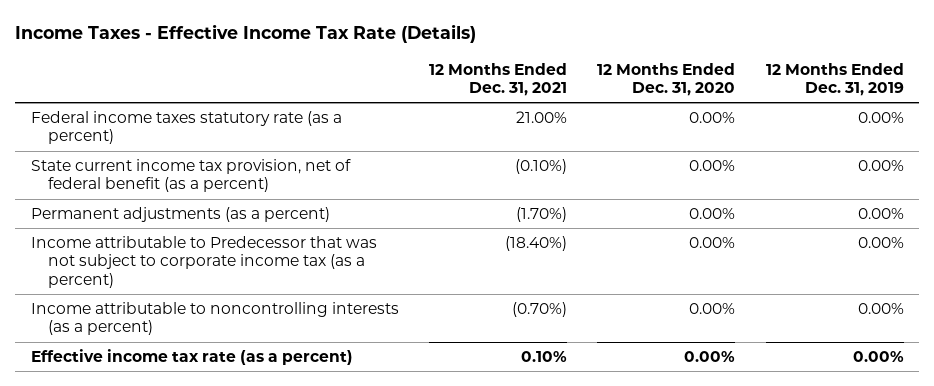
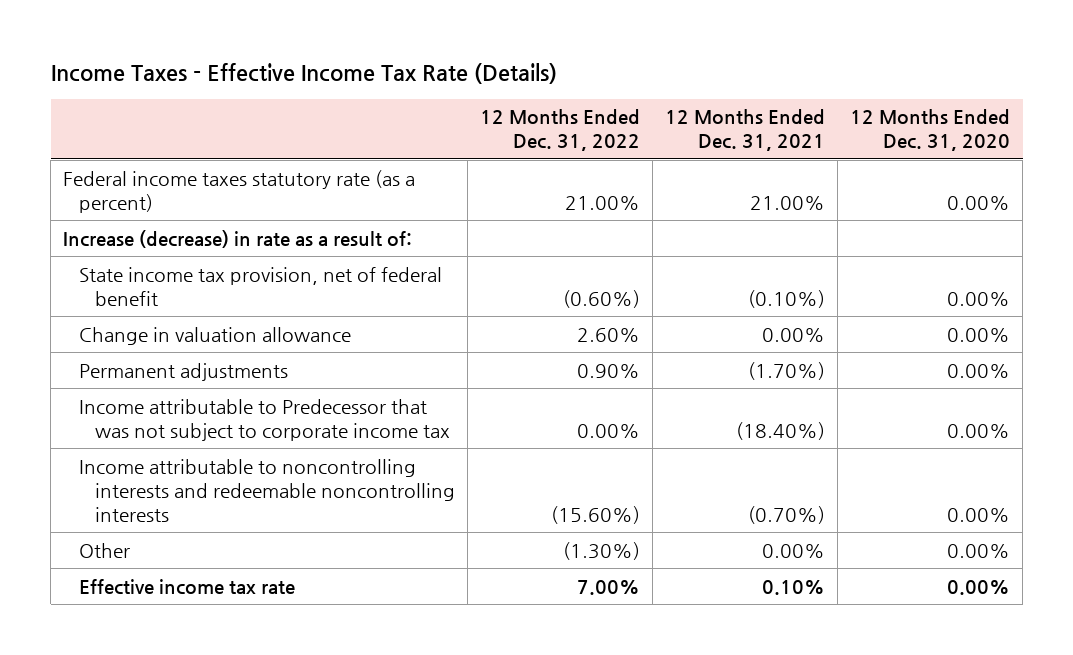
- | 12 Months Ended Dec. 31, 2021 | 12 Months Ended Dec. 31, 2020 | 12 Months Ended Dec. 31, 2019
+ | 12 Months Ended Dec. 31, 2022 | 12 Months Ended Dec. 31, 2021 | 12 Months Ended Dec. 31, 2020
- State current income tax provision, net of federal benefit (as a percent) | (0.10%) | 0.00% | 0.00%
- Permanent adjustments (as a percent) | (1.70%) | 0.00% | 0.00%
- Income attributable to Predecessor that was not subject to corporate income tax (as a percent) | (18.40%) | 0.00% | 0.00%
- Income attributable to noncontrolling interests (as a percent) | (0.70%) | 0.00% | 0.00%
- Effective income tax rate (as a percent) | 0.10% | 0.00% | 0.00%
+ Increase (decrease) in rate as a result of:
+ State income tax provision, net of federal benefit | (0.60%) | (0.10%) | 0.00%
+ Change in valuation allowance | 2.60% | 0.00% | 0.00%
+ Permanent adjustments | 0.90% | (1.70%) | 0.00%
+ Income attributable to Predecessor that was not subject to corporate income tax | 0.00% | (18.40%) | 0.00%
+ Income attributable to noncontrolling interests and redeemable noncontrolling interests | (15.60%) | (0.70%) | 0.00%
+ Other | (1.30%) | 0.00% | 0.00%
+ Effective income tax rate | 7.00% | 0.10% | 0.00%

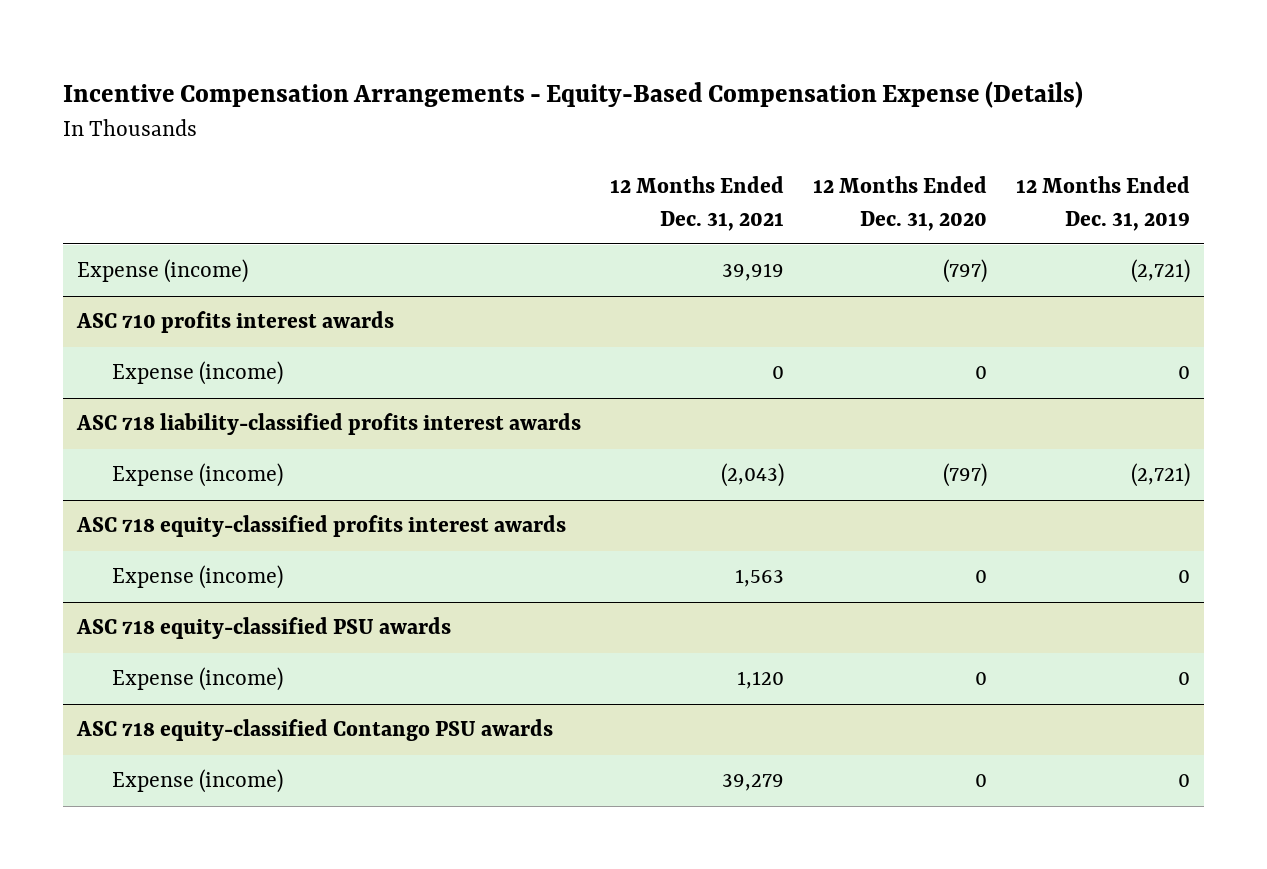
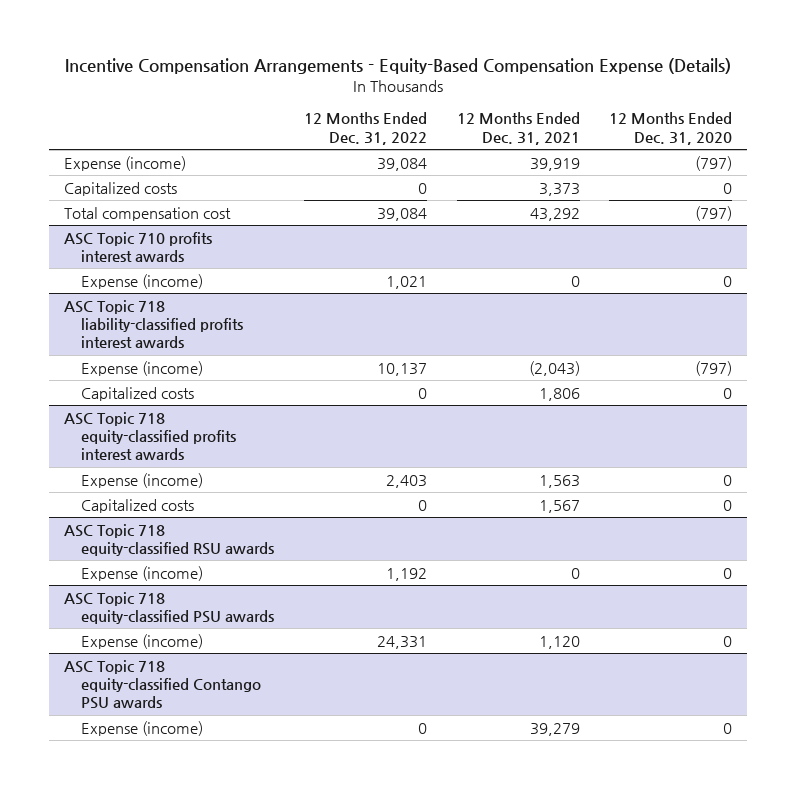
- | 12 Months Ended Dec. 31, 2021 | 12 Months Ended Dec. 31, 2020 | 12 Months Ended Dec. 31, 2019
+ | 12 Months Ended Dec. 31, 2022 | 12 Months Ended Dec. 31, 2021 | 12 Months Ended Dec. 31, 2020
- ASC 710 profits interest awards
+ Capitalized costs | 0 | 3,373 | 0
+ Total compensation cost | 39,084 | 43,292 | (797)
+ ASC Topic 710 profits interest awards
- ASC 718 liability-classified profits interest awards
+ ASC Topic 718 liability-classified profits interest awards
- ASC 718 equity-classified profits interest awards
+ Capitalized costs | 0 | 1,806 | 0
+ ASC Topic 718 equity-classified profits interest awards
- ASC 718 equity-classified PSU awards
+ Capitalized costs | 0 | 1,567 | 0
+ ASC Topic 718 equity-classified RSU awards
+ Expense (income) | 1,192 | 0 | 0
+ ASC Topic 718 equity-classified PSU awards
- ASC 718 equity-classified Contango PSU awards
+ ASC Topic 718 equity-classified Contango PSU awards

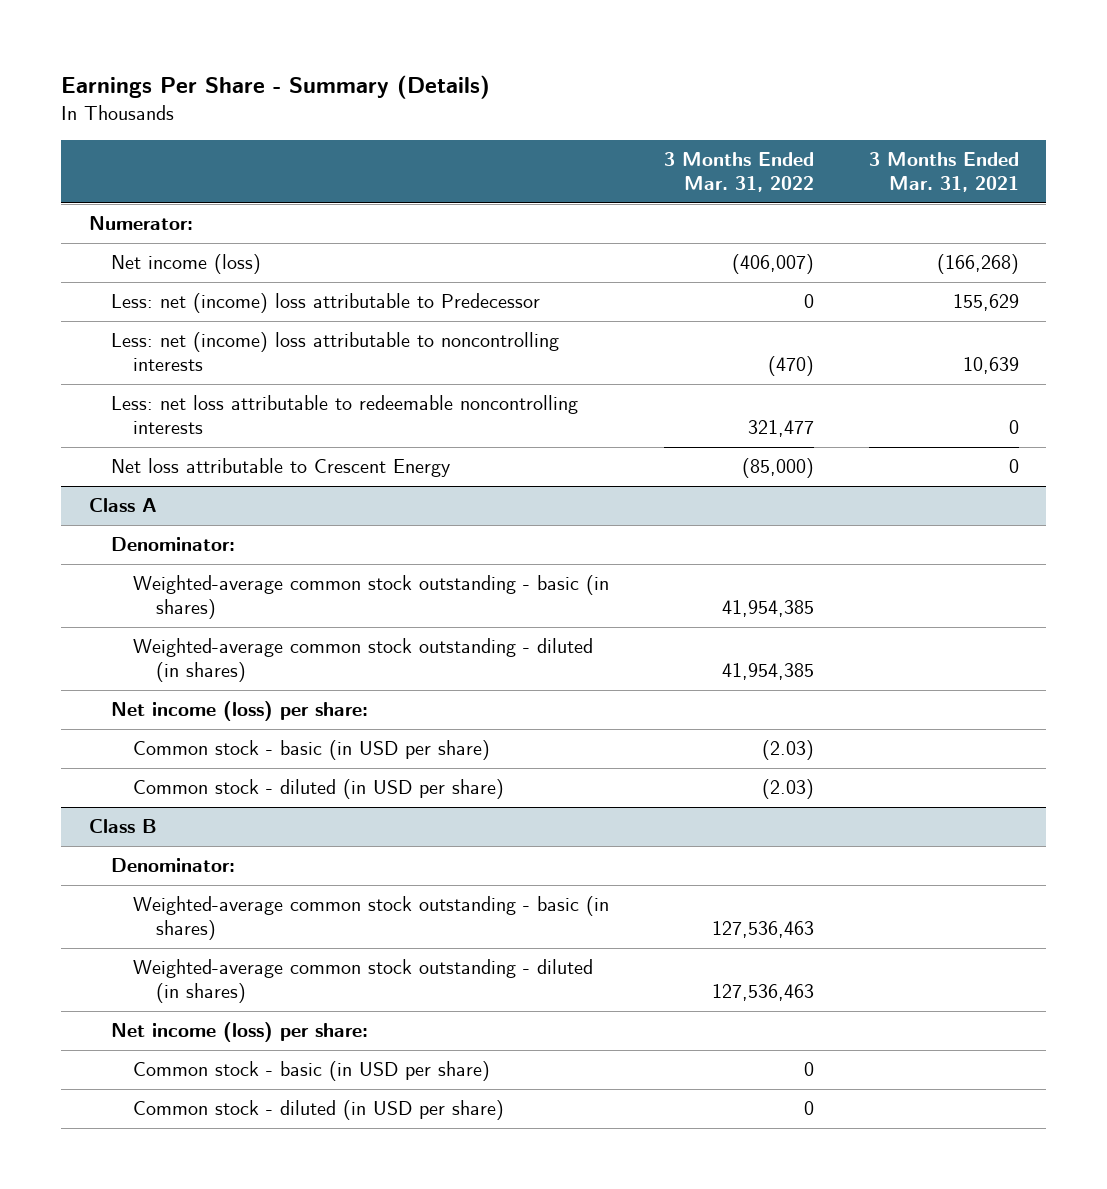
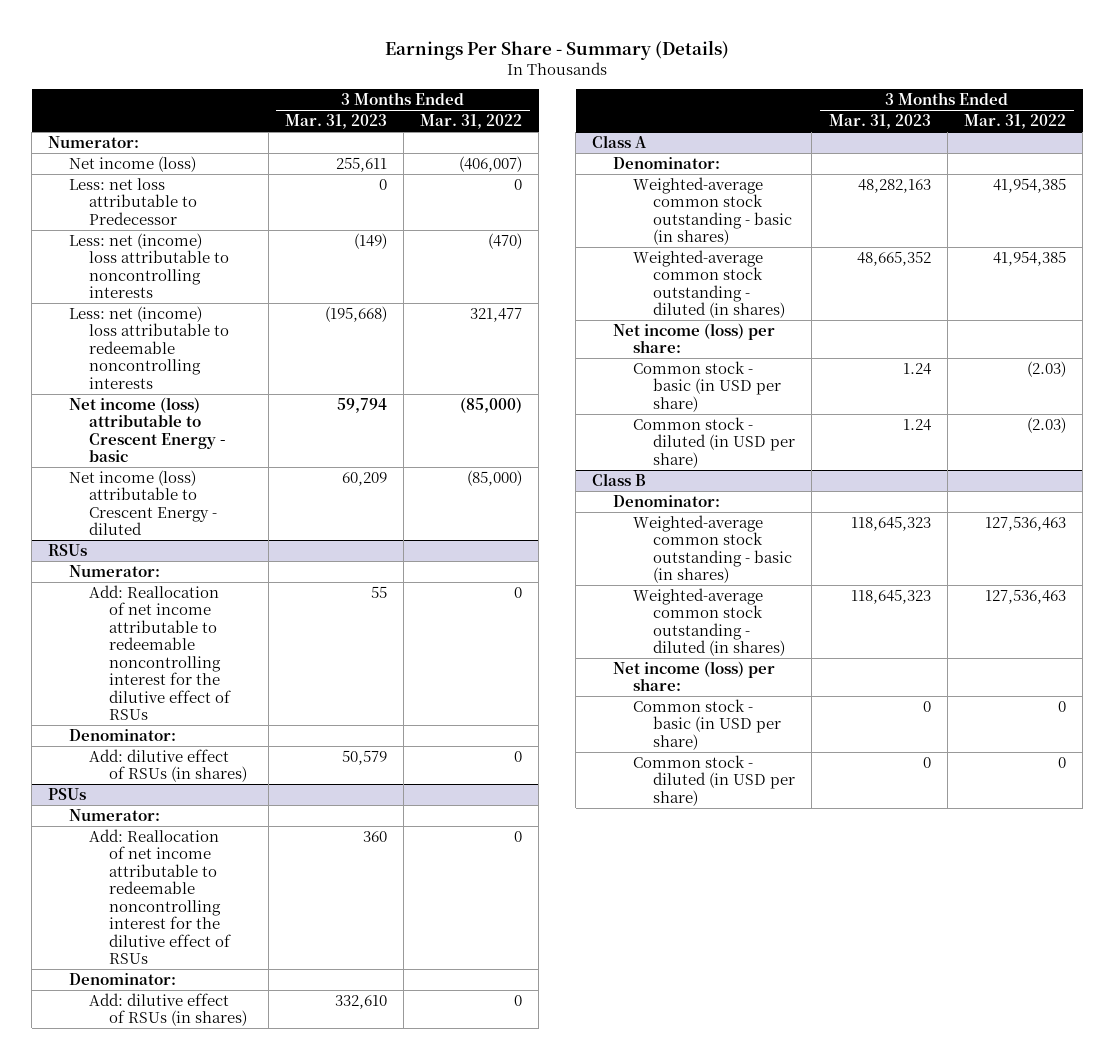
- | 3 Months Ended Mar. 31, 2022 | 3 Months Ended Mar. 31, 2021
+ | 3 Months Ended Mar. 31, 2023 | 3 Months Ended Mar. 31, 2022
- Less: net (income) loss attributable to Predecessor | 0 | 155,629
+ Less: net loss attributable to Predecessor | 0 | 0
- Less: net loss attributable to redeemable noncontrolling interests | 321,477 | 0
- Net loss attributable to Crescent Energy | (85,000) | 0
+ Less: net (income) loss attributable to redeemable noncontrolling interests | (195,668) | 321,477
+ Net income (loss) attributable to Crescent Energy - basic | 59,794 | (85,000)
+ Net income (loss) attributable to Crescent Energy - diluted | 60,209 | (85,000)
+ RSUs
+ Numerator:
+ Add: Reallocation of net income attributable to redeemable noncontrolling interest for the dilutive effect of RSUs | 55 | 0
+ Denominator:
+ Add: dilutive effect of RSUs (in shares) | 50,579 | 0
+ PSUs
+ Numerator:
+ Add: Reallocation of net income attributable to redeemable noncontrolling interest for the dilutive effect of RSUs | 360 | 0
+ Denominator:
+ Add: dilutive effect of RSUs (in shares) | 332,610 | 0

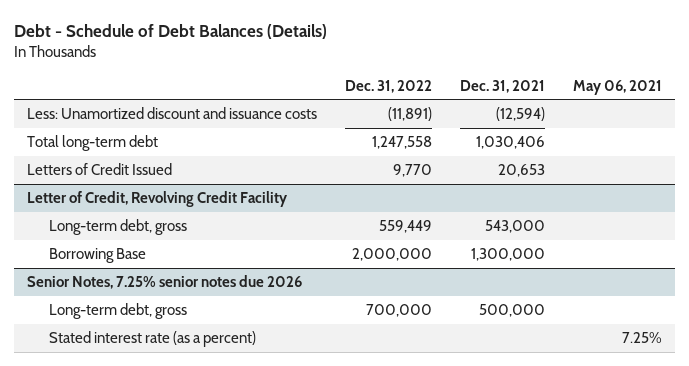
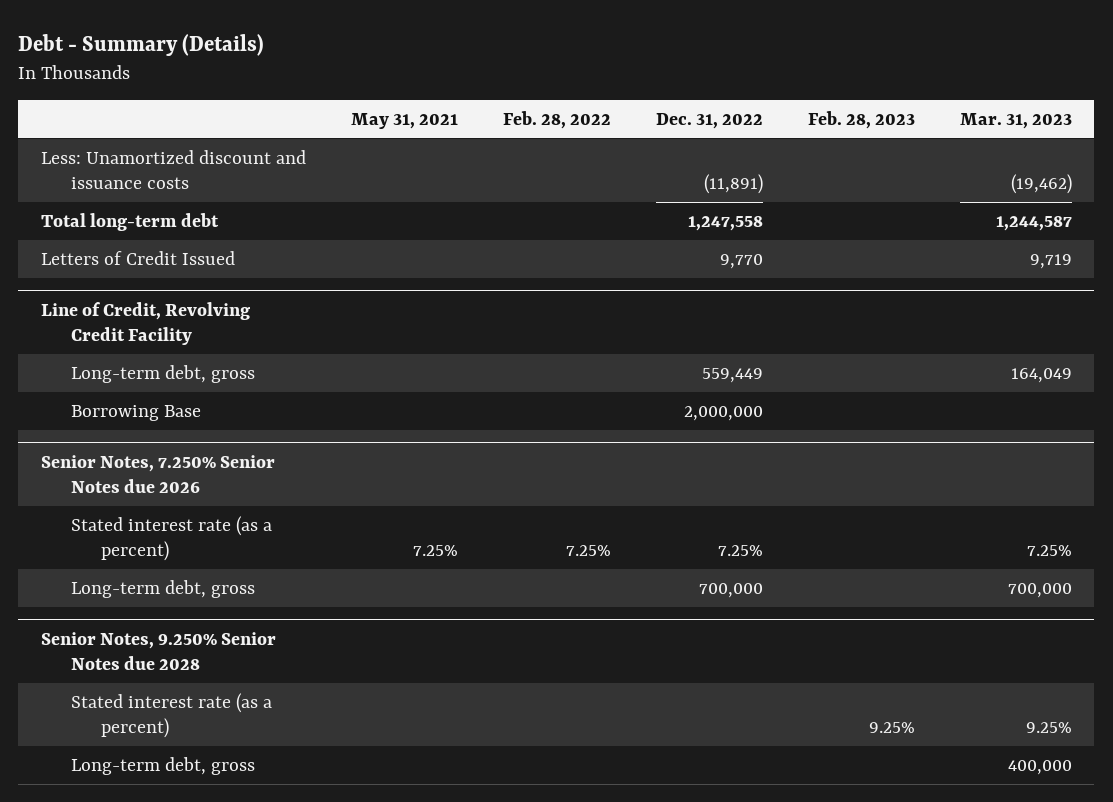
- Debt - Schedule of Debt Balances (Details)
+ Debt - Summary (Details)
- | Dec. 31, 2022 | Dec. 31, 2021 | May 06, 2021
+ | May 31, 2021 | Feb. 28, 2022 | Dec. 31, 2022 | Feb. 28, 2023 | Mar. 31, 2023
- Letter of Credit, Revolving Credit Facility
+ Line of Credit, Revolving Credit Facility
- Senior Notes, 7.25% senior notes due 2026
+ Senior Notes, 7.250% Senior Notes due 2026
+ Stated interest rate (as a percent) | 7.25% | 7.25% | 7.25% | | 7.25%
+ Senior Notes, 9.250% Senior Notes due 2028
+ Long-term debt, gross | | | | | 400,000

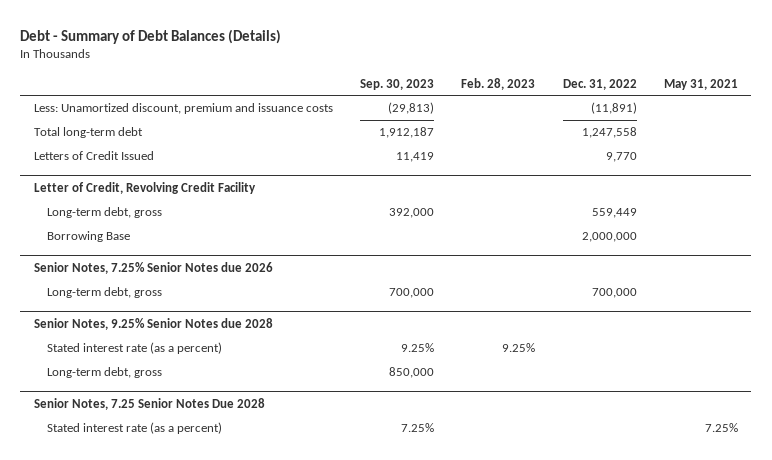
- Debt - Summary (Details)
+ Debt - Summary of Debt Balances (Details)
- | May 31, 2021 | Feb. 28, 2022 | Dec. 31, 2022 | Feb. 28, 2023 | Mar. 31, 2023
+ | Sep. 30, 2023 | Feb. 28, 2023 | Dec. 31, 2022 | May 31, 2021
- Less: Unamortized discount and issuance costs | | | (11,891) | | (19,462)
+ Less: Unamortized discount, premium and issuance costs | (29,813) | | (11,891) |
- Line of Credit, Revolving Credit Facility
+ Letter of Credit, Revolving Credit Facility
- Senior Notes, 7.250% Senior Notes due 2026
- Stated interest rate (as a percent) | 7.25% | 7.25% | 7.25% | | 7.25%
+ Senior Notes, 7.25% Senior Notes due 2026
- Senior Notes, 9.250% Senior Notes due 2028
+ Senior Notes, 9.25% Senior Notes due 2028
+ Senior Notes, 7.25 Senior Notes Due 2028
+ Stated interest rate (as a percent) | 7.25% | | | 7.25%

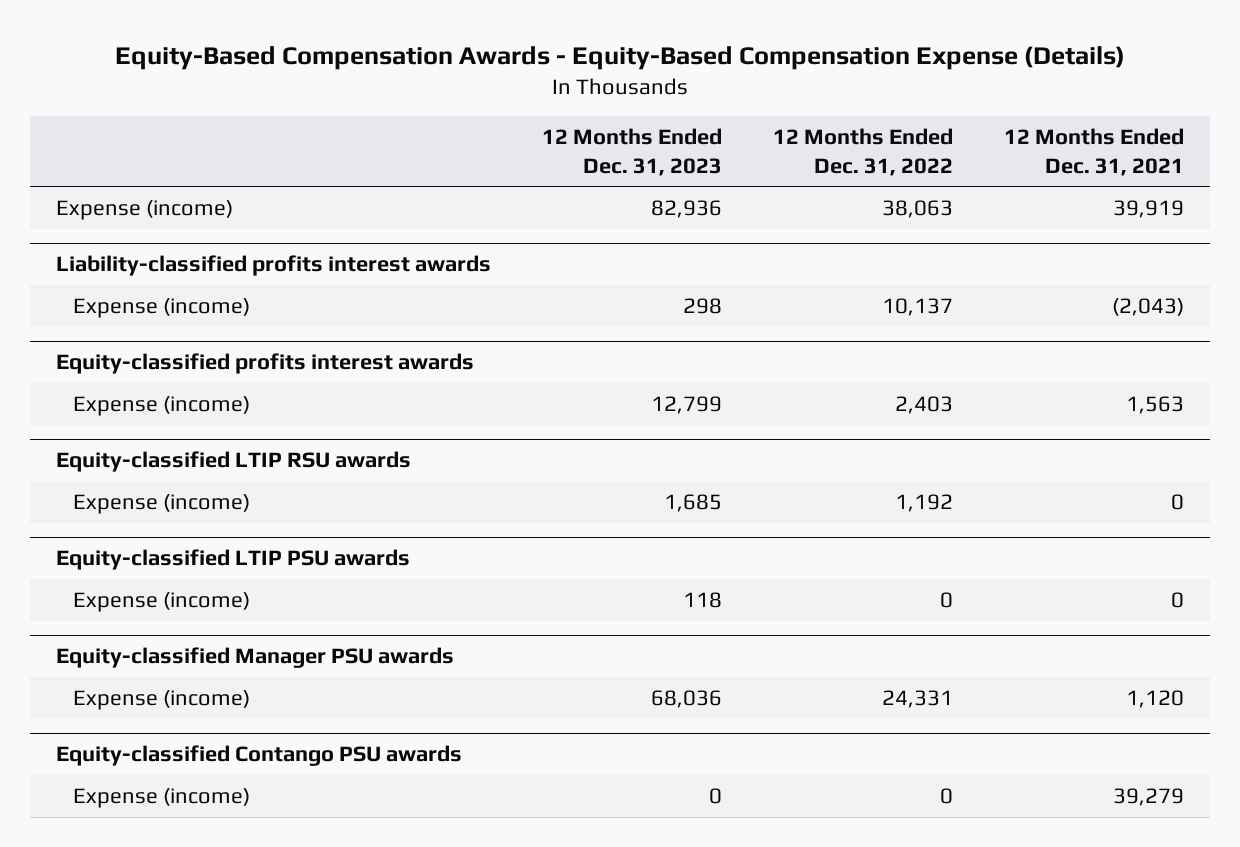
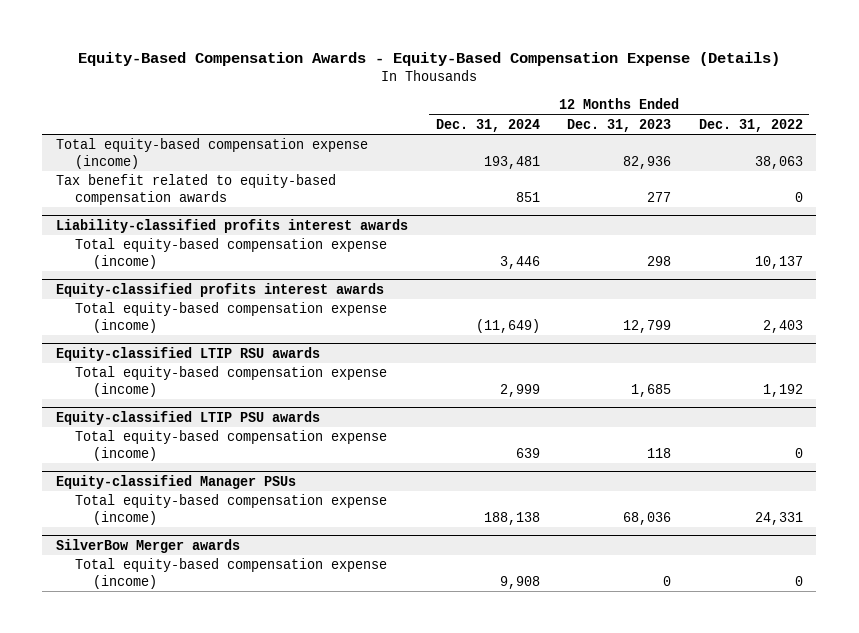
- | 12 Months Ended Dec. 31, 2023 | 12 Months Ended Dec. 31, 2022 | 12 Months Ended Dec. 31, 2021
+ | 12 Months Ended Dec. 31, 2024 | 12 Months Ended Dec. 31, 2023 | 12 Months Ended Dec. 31, 2022
- Expense (income) | 82,936 | 38,063 | 39,919
+ Total equity-based compensation expense (income) | 193,481 | 82,936 | 38,063
+ Tax benefit related to equity-based compensation awards | 851 | 277 | 0
@ Liability-classified profits interest awards
- Expense (income) | 298 | 10,137 | (2,043)
+ Total equity-based compensation expense (income) | 3,446 | 298 | 10,137
@ Equity-classified profits interest awards
- Expense (income) | 12,799 | 2,403 | 1,563
+ Total equity-based compensation expense (income) | (11,649) | 12,799 | 2,403
@ Equity-classified LTIP RSU awards
- Expense (income) | 1,685 | 1,192 | 0
+ Total equity-based compensation expense (income) | 2,999 | 1,685 | 1,192
@ Equity-classified LTIP PSU awards
- Expense (income) | 118 | 0 | 0
- Equity-classified Manager PSU awards
- Expense (income) | 68,036 | 24,331 | 1,120
- Equity-classified Contango PSU awards
- Expense (income) | 0 | 0 | 39,279
@ Equity-classified LTIP PSU awards
+ Total equity-based compensation expense (income) | 639 | 118 | 0
+ Equity-classified Manager PSUs
+ Total equity-based compensation expense (income) | 188,138 | 68,036 | 24,331
+ SilverBow Merger awards
+ Total equity-based compensation expense (income) | 9,908 | 0 | 0

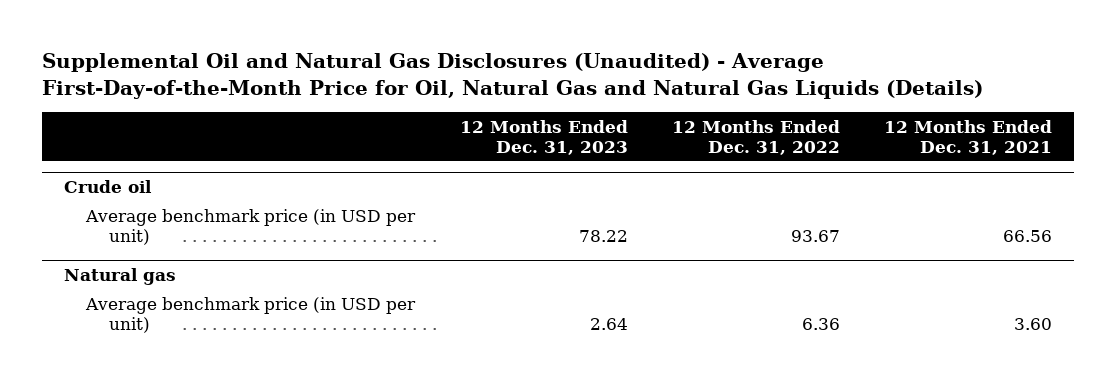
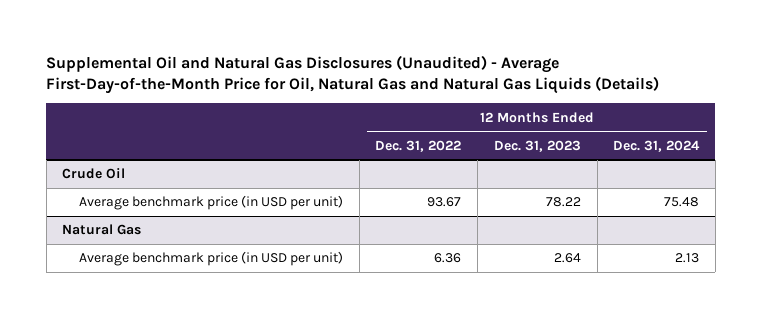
- | 12 Months Ended Dec. 31, 2023 | 12 Months Ended Dec. 31, 2022 | 12 Months Ended Dec. 31, 2021
+ | 12 Months Ended Dec. 31, 2022 | 12 Months Ended Dec. 31, 2023 | 12 Months Ended Dec. 31, 2024
- Crude oil
+ Crude Oil
- Natural gas
+ Natural Gas

